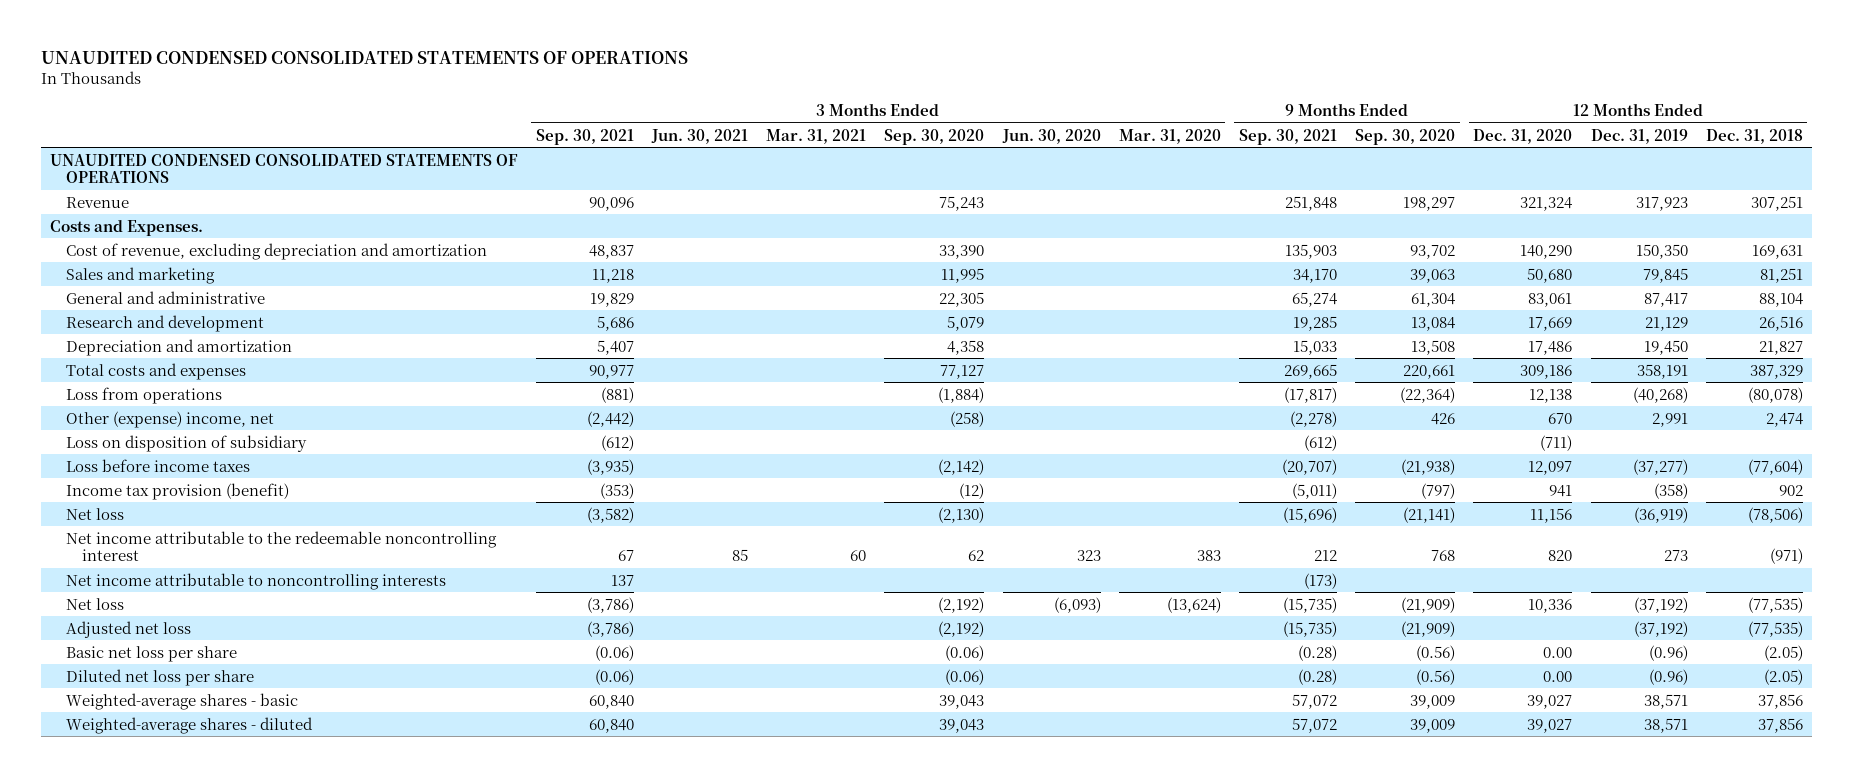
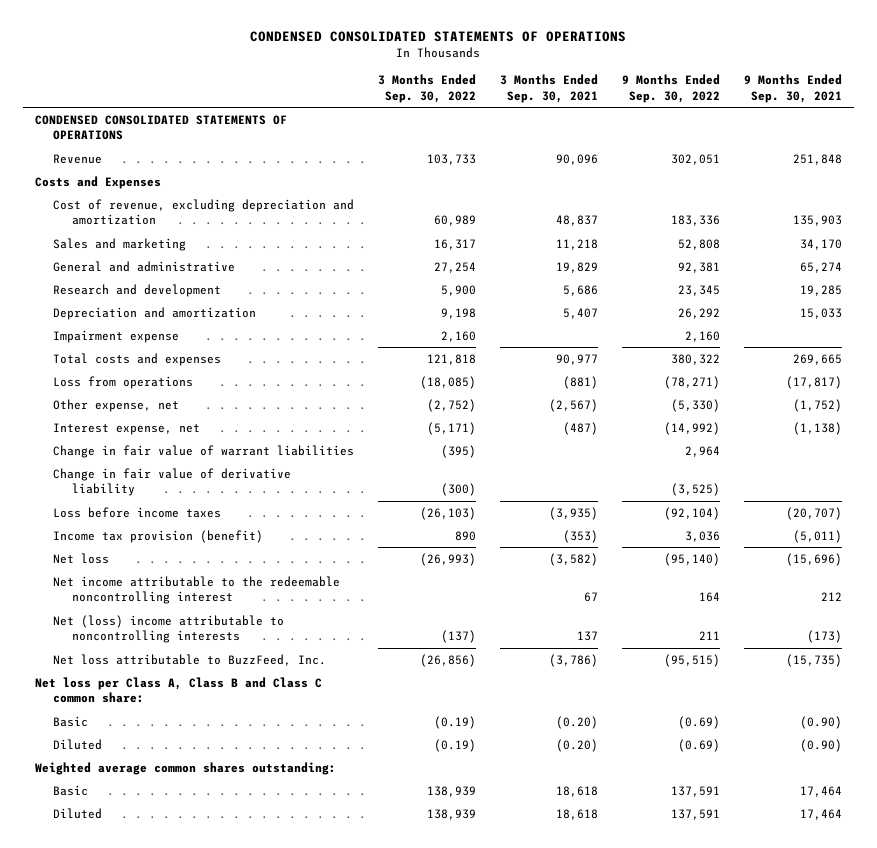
- UNAUDITED CONDENSED CONSOLIDATED STATEMENTS OF OPERATIONS
+ CONDENSED CONSOLIDATED STATEMENTS OF OPERATIONS
- | 3 Months Ended Sep. 30, 2021 | 3 Months Ended Jun. 30, 2021 | 3 Months Ended Mar. 31, 2021 | 3 Months Ended Sep. 30, 2020 | 3 Months Ended Jun. 30, 2020 | 3 Months Ended Mar. 31, 2020 | 9 Months Ended Sep. 30, 2021 | 9 Months Ended Sep. 30, 2020 | 12 Months Ended Dec. 31, 2020 | 12 Months Ended Dec. 31, 2019 | 12 Months Ended Dec. 31, 2018
+ | 3 Months Ended Sep. 30, 2022 | 3 Months Ended Sep. 30, 2021 | 9 Months Ended Sep. 30, 2022 | 9 Months Ended Sep. 30, 2021
- UNAUDITED CONDENSED CONSOLIDATED STATEMENTS OF OPERATIONS
+ CONDENSED CONSOLIDATED STATEMENTS OF OPERATIONS
- Costs and Expenses.
+ Costs and Expenses
+ Impairment expense | 2,160 | | 2,160 |
- Other (expense) income, net | (2,442) | | | (258) | | | (2,278) | 426 | 670 | 2,991 | 2,474
- Loss on disposition of subsidiary | (612) | | | | | | (612) | | (711) | |
+ Other expense, net | (2,752) | (2,567) | (5,330) | (1,752)
+ Interest expense, net | (5,171) | (487) | (14,992) | (1,138)
+ Change in fair value of warrant liabilities | (395) | | 2,964 |
+ Change in fair value of derivative liability | (300) | | (3,525) |
- Net income attributable to noncontrolling interests | 137 | | | | | | (173) | | | |
- Net loss | (3,786) | | | (2,192) | (6,093) | (13,624) | (15,735) | (21,909) | 10,336 | (37,192) | (77,535)
- Adjusted net loss | (3,786) | | | (2,192) | | | (15,735) | (21,909) | | (37,192) | (77,535)
- Basic net loss per share | (0.06) | | | (0.06) | | | (0.28) | (0.56) | 0.00 | (0.96) | (2.05)
- Diluted net loss per share | (0.06) | | | (0.06) | | | (0.28) | (0.56) | 0.00 | (0.96) | (2.05)
- Weighted-average shares - basic | 60,840 | | | 39,043 | | | 57,072 | 39,009 | 39,027 | 38,571 | 37,856
- Weighted-average shares - diluted | 60,840 | | | 39,043 | | | 57,072 | 39,009 | 39,027 | 38,571 | 37,856
+ Net (loss) income attributable to noncontrolling interests | (137) | 137 | 211 | (173)
+ Net loss attributable to BuzzFeed, Inc. | (26,856) | (3,786) | (95,515) | (15,735)
+ Net loss per Class A, Class B and Class C common share:
+ Basic | (0.19) | (0.20) | (0.69) | (0.90)
+ Diluted | (0.19) | (0.20) | (0.69) | (0.90)
+ Weighted average common shares outstanding:
+ Basic | 138,939 | 18,618 | 137,591 | 17,464
+ Diluted | 138,939 | 18,618 | 137,591 | 17,464

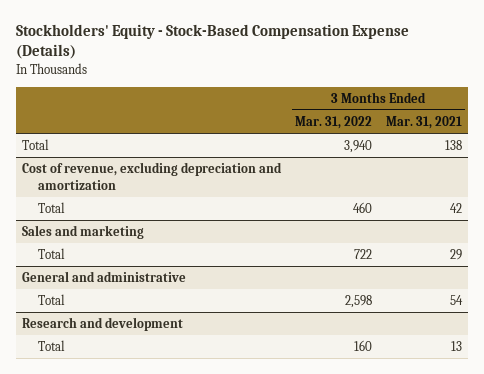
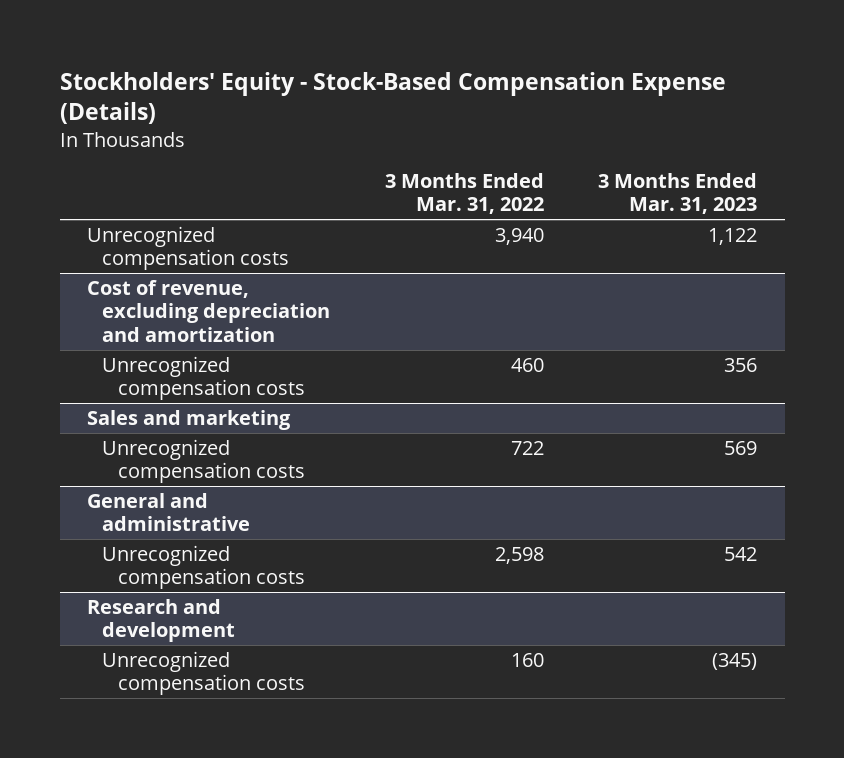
- | 3 Months Ended Mar. 31, 2022 | 3 Months Ended Mar. 31, 2021
+ | 3 Months Ended Mar. 31, 2022 | 3 Months Ended Mar. 31, 2023
- Total | 3,940 | 138
+ Unrecognized compensation costs | 3,940 | 1,122
@ Cost of revenue, excluding depreciation and amortization
- Total | 460 | 42
+ Unrecognized compensation costs | 460 | 356
@ Sales and marketing
- Total | 722 | 29
+ Unrecognized compensation costs | 722 | 569
@ General and administrative
- Total | 2,598 | 54
+ Unrecognized compensation costs | 2,598 | 542
@ Research and development
- Total | 160 | 13
+ Unrecognized compensation costs | 160 | (345)

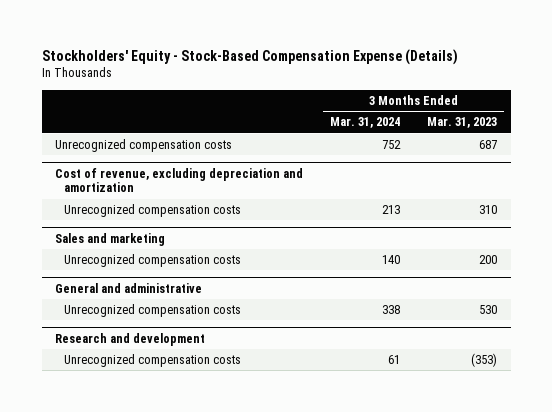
- | 3 Months Ended Mar. 31, 2022 | 3 Months Ended Mar. 31, 2023
+ | 3 Months Ended Mar. 31, 2024 | 3 Months Ended Mar. 31, 2023
- Unrecognized compensation costs | 3,940 | 1,122
+ Unrecognized compensation costs | 752 | 687
@ Cost of revenue, excluding depreciation and amortization
- Unrecognized compensation costs | 460 | 356
+ Unrecognized compensation costs | 213 | 310
@ Sales and marketing
- Unrecognized compensation costs | 722 | 569
+ Unrecognized compensation costs | 140 | 200
@ General and administrative
- Unrecognized compensation costs | 2,598 | 542
+ Unrecognized compensation costs | 338 | 530
@ Research and development
- Unrecognized compensation costs | 160 | (345)
+ Unrecognized compensation costs | 61 | (353)

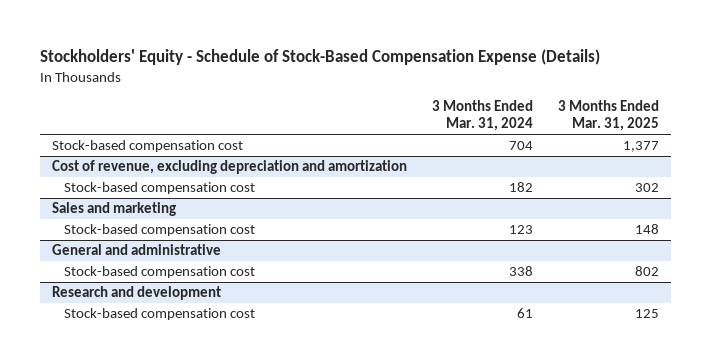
- Stockholders' Equity - Stock-Based Compensation Expense (Details)
+ Stockholders' Equity - Schedule of Stock-Based Compensation Expense (Details)
- | 3 Months Ended Mar. 31, 2024 | 3 Months Ended Mar. 31, 2023
+ | 3 Months Ended Mar. 31, 2024 | 3 Months Ended Mar. 31, 2025
- Unrecognized compensation costs | 752 | 687
+ Stock-based compensation cost | 704 | 1,377
@ Cost of revenue, excluding depreciation and amortization
- Unrecognized compensation costs | 213 | 310
+ Stock-based compensation cost | 182 | 302
@ Sales and marketing
- Unrecognized compensation costs | 140 | 200
+ Stock-based compensation cost | 123 | 148
@ General and administrative
- Unrecognized compensation costs | 338 | 530
+ Stock-based compensation cost | 338 | 802
@ Research and development
- Unrecognized compensation costs | 61 | (353)
+ Stock-based compensation cost | 61 | 125

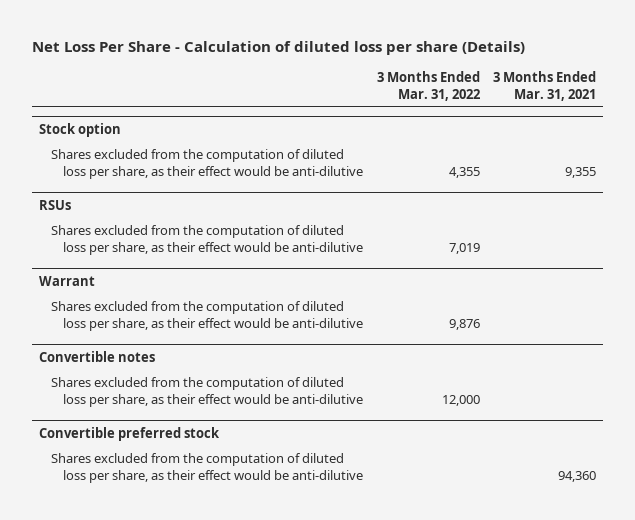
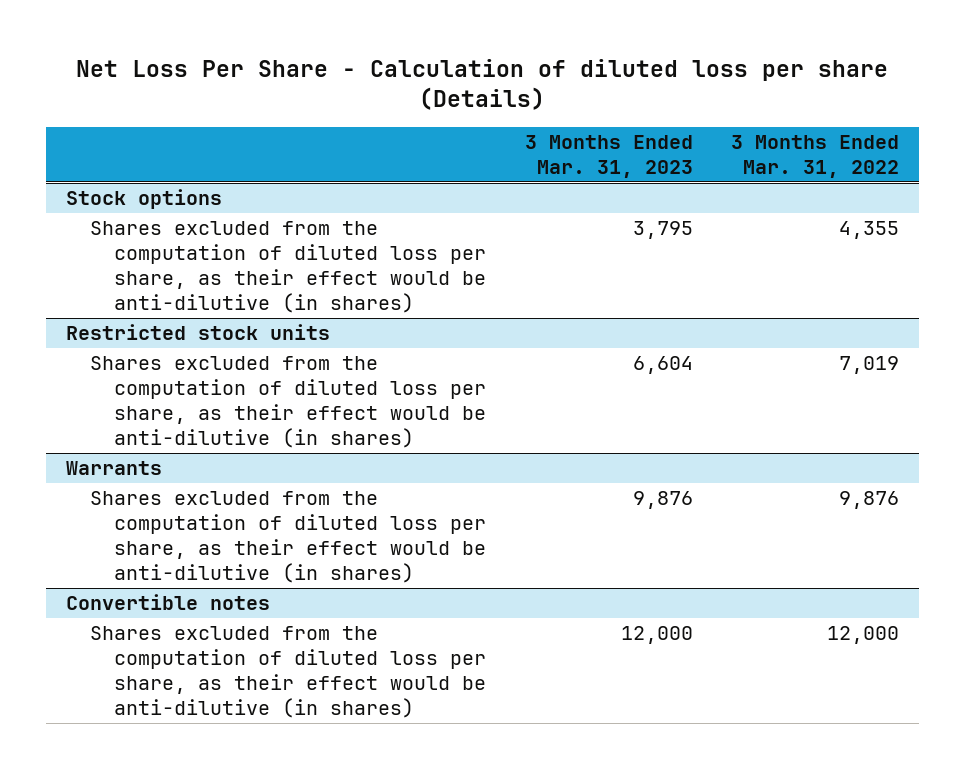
- | 3 Months Ended Mar. 31, 2022 | 3 Months Ended Mar. 31, 2021
+ | 3 Months Ended Mar. 31, 2023 | 3 Months Ended Mar. 31, 2022
- Stock option
- Shares excluded from the computation of diluted loss per share, as their effect would be anti-dilutive | 4,355 | 9,355
- RSUs
- Shares excluded from the computation of diluted loss per share, as their effect would be anti-dilutive | 7,019 |
- Warrant
- Shares excluded from the computation of diluted loss per share, as their effect would be anti-dilutive | 9,876 |
+ Stock options
+ Shares excluded from the computation of diluted loss per share, as their effect would be anti-dilutive (in shares) | 3,795 | 4,355
+ Restricted stock units
+ Shares excluded from the computation of diluted loss per share, as their effect would be anti-dilutive (in shares) | 6,604 | 7,019
+ Warrants
+ Shares excluded from the computation of diluted loss per share, as their effect would be anti-dilutive (in shares) | 9,876 | 9,876
@ Convertible notes
- Shares excluded from the computation of diluted loss per share, as their effect would be anti-dilutive | 12,000 |
- Convertible preferred stock
- Shares excluded from the computation of diluted loss per share, as their effect would be anti-dilutive | | 94,360
@ Convertible notes
+ Shares excluded from the computation of diluted loss per share, as their effect would be anti-dilutive (in shares) | 12,000 | 12,000

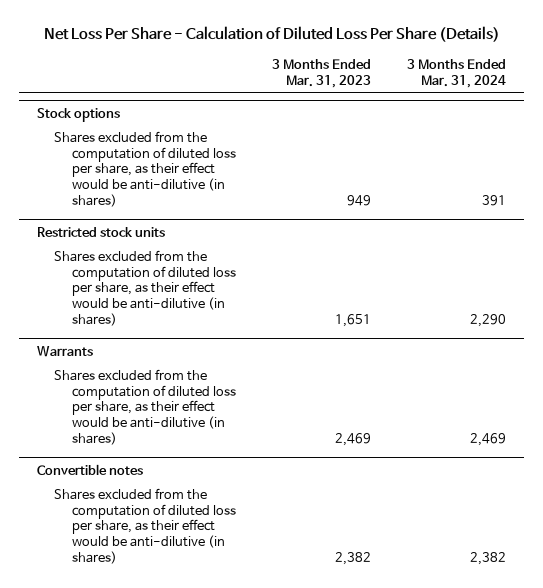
- Net Loss Per Share - Calculation of diluted loss per share (Details)
+ Net Loss Per Share - Calculation of Diluted Loss Per Share (Details)
- | 3 Months Ended Mar. 31, 2023 | 3 Months Ended Mar. 31, 2022
+ | 3 Months Ended Mar. 31, 2023 | 3 Months Ended Mar. 31, 2024
@ Stock options
- Shares excluded from the computation of diluted loss per share, as their effect would be anti-dilutive (in shares) | 3,795 | 4,355
+ Shares excluded from the computation of diluted loss per share, as their effect would be anti-dilutive (in shares) | 949 | 391
@ Restricted stock units
- Shares excluded from the computation of diluted loss per share, as their effect would be anti-dilutive (in shares) | 6,604 | 7,019
+ Shares excluded from the computation of diluted loss per share, as their effect would be anti-dilutive (in shares) | 1,651 | 2,290
@ Warrants
- Shares excluded from the computation of diluted loss per share, as their effect would be anti-dilutive (in shares) | 9,876 | 9,876
+ Shares excluded from the computation of diluted loss per share, as their effect would be anti-dilutive (in shares) | 2,469 | 2,469
@ Convertible notes
- Shares excluded from the computation of diluted loss per share, as their effect would be anti-dilutive (in shares) | 12,000 | 12,000
+ Shares excluded from the computation of diluted loss per share, as their effect would be anti-dilutive (in shares) | 2,382 | 2,382

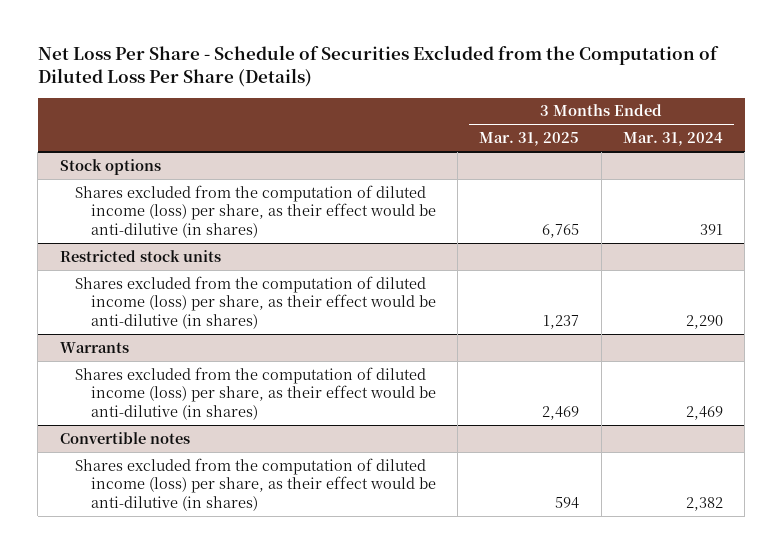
- Net Loss Per Share - Calculation of Diluted Loss Per Share (Details)
+ Net Loss Per Share - Schedule of Securities Excluded from the Computation of Diluted Loss Per Share (Details)
- | 3 Months Ended Mar. 31, 2023 | 3 Months Ended Mar. 31, 2024
+ | 3 Months Ended Mar. 31, 2025 | 3 Months Ended Mar. 31, 2024
@ Stock options
- Shares excluded from the computation of diluted loss per share, as their effect would be anti-dilutive (in shares) | 949 | 391
+ Shares excluded from the computation of diluted income (loss) per share, as their effect would be anti-dilutive (in shares) | 6,765 | 391
@ Restricted stock units
- Shares excluded from the computation of diluted loss per share, as their effect would be anti-dilutive (in shares) | 1,651 | 2,290
+ Shares excluded from the computation of diluted income (loss) per share, as their effect would be anti-dilutive (in shares) | 1,237 | 2,290
@ Warrants
- Shares excluded from the computation of diluted loss per share, as their effect would be anti-dilutive (in shares) | 2,469 | 2,469
+ Shares excluded from the computation of diluted income (loss) per share, as their effect would be anti-dilutive (in shares) | 2,469 | 2,469
@ Convertible notes
- Shares excluded from the computation of diluted loss per share, as their effect would be anti-dilutive (in shares) | 2,382 | 2,382
+ Shares excluded from the computation of diluted income (loss) per share, as their effect would be anti-dilutive (in shares) | 594 | 2,382

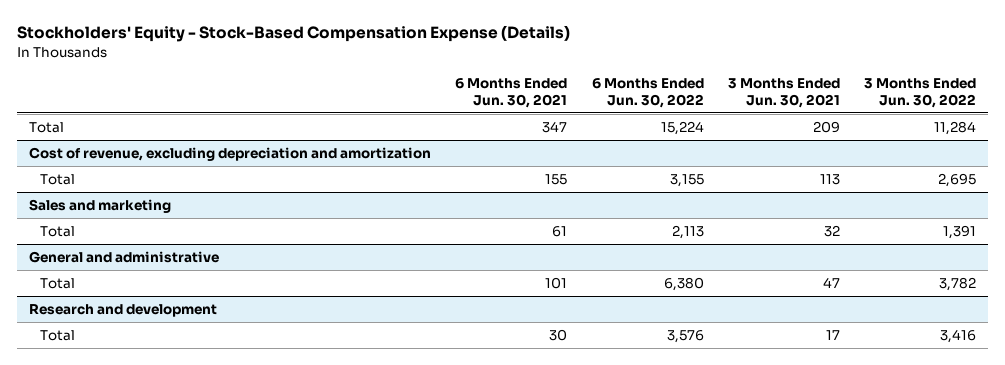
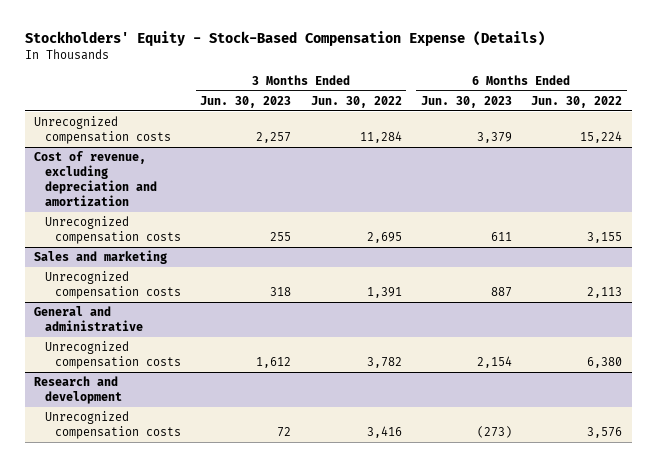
- | 6 Months Ended Jun. 30, 2021 | 6 Months Ended Jun. 30, 2022 | 3 Months Ended Jun. 30, 2021 | 3 Months Ended Jun. 30, 2022
+ | 3 Months Ended Jun. 30, 2023 | 3 Months Ended Jun. 30, 2022 | 6 Months Ended Jun. 30, 2023 | 6 Months Ended Jun. 30, 2022
- Total | 347 | 15,224 | 209 | 11,284
+ Unrecognized compensation costs | 2,257 | 11,284 | 3,379 | 15,224
@ Cost of revenue, excluding depreciation and amortization
- Total | 155 | 3,155 | 113 | 2,695
+ Unrecognized compensation costs | 255 | 2,695 | 611 | 3,155
@ Sales and marketing
- Total | 61 | 2,113 | 32 | 1,391
+ Unrecognized compensation costs | 318 | 1,391 | 887 | 2,113
@ General and administrative
- Total | 101 | 6,380 | 47 | 3,782
+ Unrecognized compensation costs | 1,612 | 3,782 | 2,154 | 6,380
@ Research and development
- Total | 30 | 3,576 | 17 | 3,416
+ Unrecognized compensation costs | 72 | 3,416 | (273) | 3,576

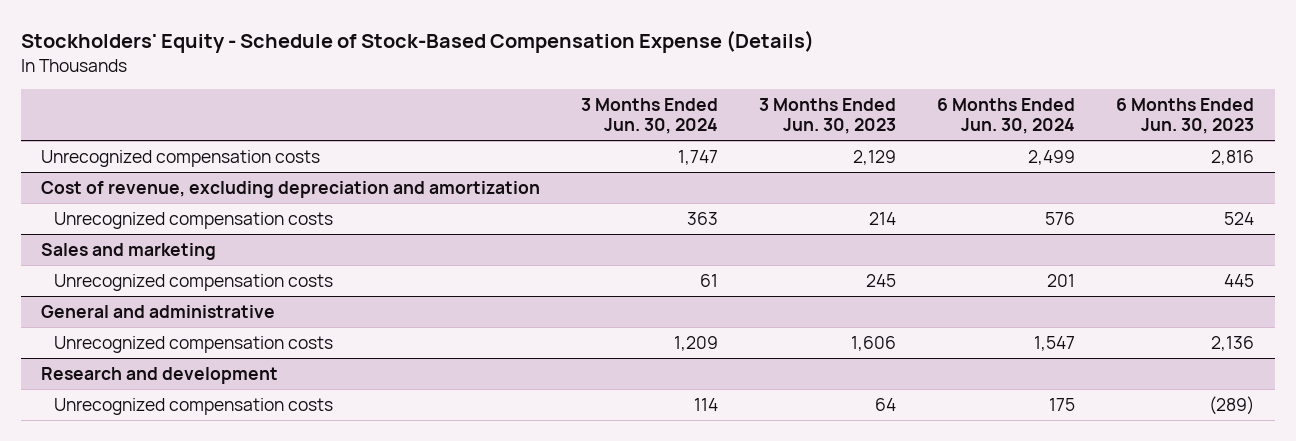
- Stockholders' Equity - Stock-Based Compensation Expense (Details)
+ Stockholders' Equity - Schedule of Stock-Based Compensation Expense (Details)
- | 3 Months Ended Jun. 30, 2023 | 3 Months Ended Jun. 30, 2022 | 6 Months Ended Jun. 30, 2023 | 6 Months Ended Jun. 30, 2022
+ | 3 Months Ended Jun. 30, 2024 | 3 Months Ended Jun. 30, 2023 | 6 Months Ended Jun. 30, 2024 | 6 Months Ended Jun. 30, 2023
- Unrecognized compensation costs | 2,257 | 11,284 | 3,379 | 15,224
+ Unrecognized compensation costs | 1,747 | 2,129 | 2,499 | 2,816
@ Cost of revenue, excluding depreciation and amortization
- Unrecognized compensation costs | 255 | 2,695 | 611 | 3,155
+ Unrecognized compensation costs | 363 | 214 | 576 | 524
@ Sales and marketing
- Unrecognized compensation costs | 318 | 1,391 | 887 | 2,113
+ Unrecognized compensation costs | 61 | 245 | 201 | 445
@ General and administrative
- Unrecognized compensation costs | 1,612 | 3,782 | 2,154 | 6,380
+ Unrecognized compensation costs | 1,209 | 1,606 | 1,547 | 2,136
@ Research and development
- Unrecognized compensation costs | 72 | 3,416 | (273) | 3,576
+ Unrecognized compensation costs | 114 | 64 | 175 | (289)

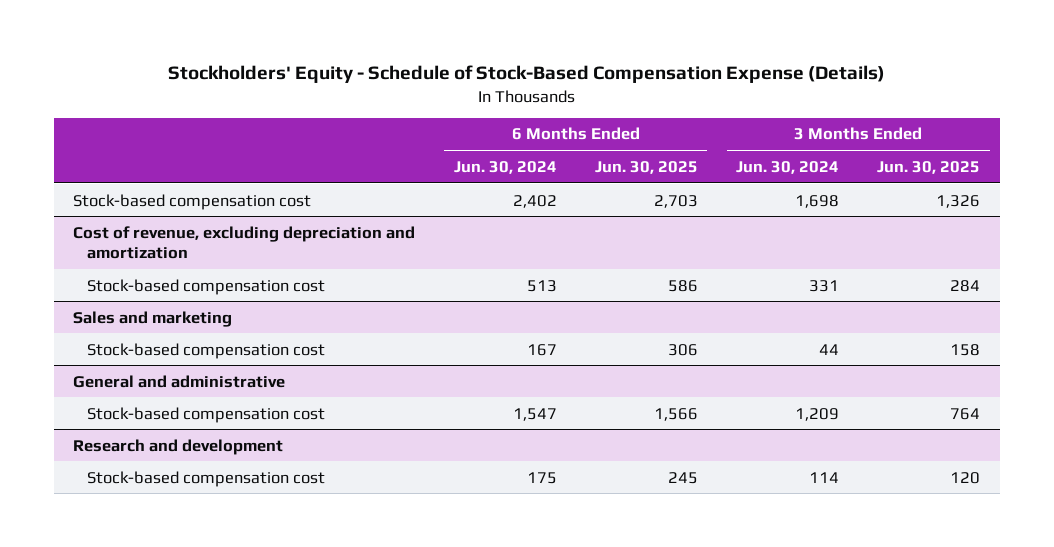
- | 3 Months Ended Jun. 30, 2024 | 3 Months Ended Jun. 30, 2023 | 6 Months Ended Jun. 30, 2024 | 6 Months Ended Jun. 30, 2023
+ | 6 Months Ended Jun. 30, 2024 | 6 Months Ended Jun. 30, 2025 | 3 Months Ended Jun. 30, 2024 | 3 Months Ended Jun. 30, 2025
- Unrecognized compensation costs | 1,747 | 2,129 | 2,499 | 2,816
+ Stock-based compensation cost | 2,402 | 2,703 | 1,698 | 1,326
@ Cost of revenue, excluding depreciation and amortization
- Unrecognized compensation costs | 363 | 214 | 576 | 524
+ Stock-based compensation cost | 513 | 586 | 331 | 284
@ Sales and marketing
- Unrecognized compensation costs | 61 | 245 | 201 | 445
+ Stock-based compensation cost | 167 | 306 | 44 | 158
@ General and administrative
- Unrecognized compensation costs | 1,209 | 1,606 | 1,547 | 2,136
+ Stock-based compensation cost | 1,547 | 1,566 | 1,209 | 764
@ Research and development
- Unrecognized compensation costs | 114 | 64 | 175 | (289)
+ Stock-based compensation cost | 175 | 245 | 114 | 120

